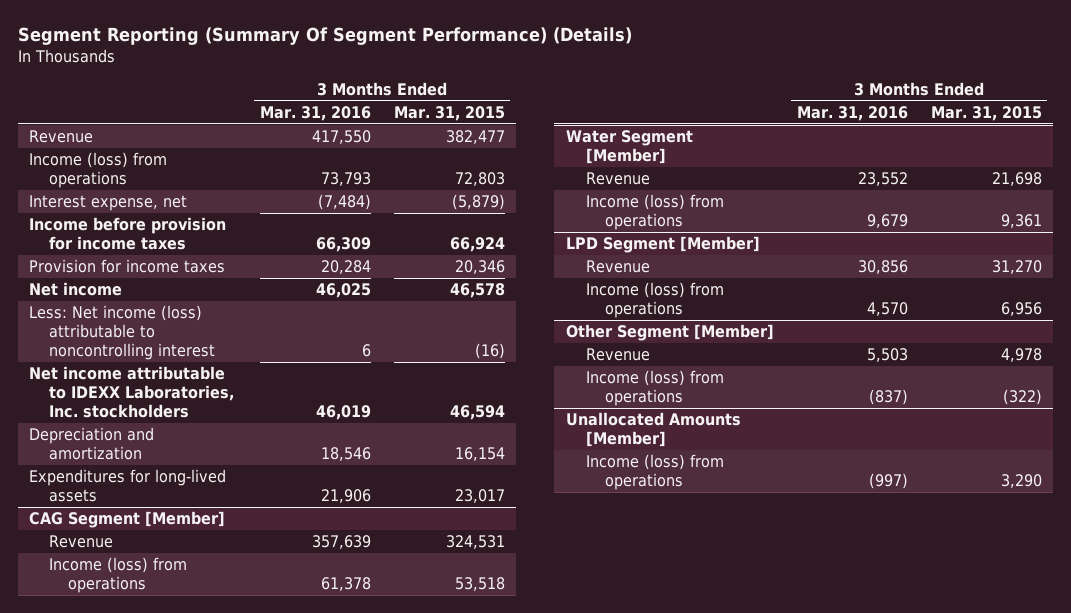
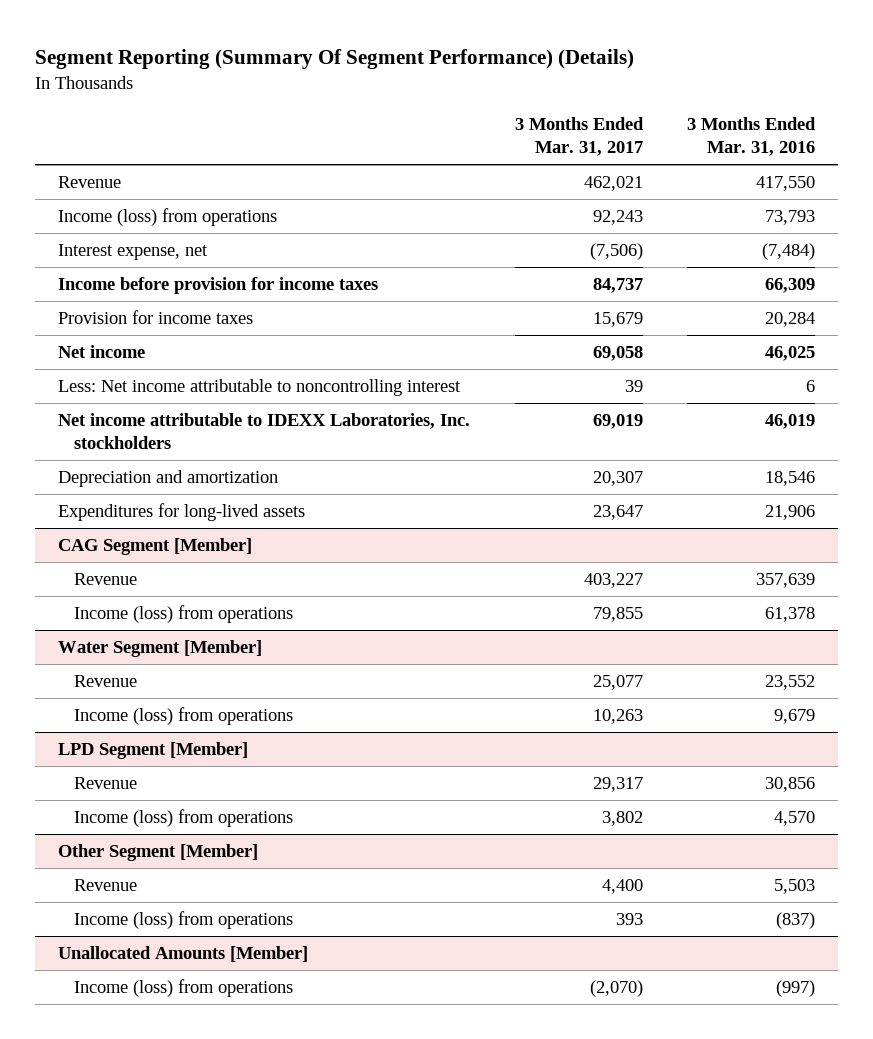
- | 3 Months Ended Mar. 31, 2016 | 3 Months Ended Mar. 31, 2015
+ | 3 Months Ended Mar. 31, 2017 | 3 Months Ended Mar. 31, 2016
- Less: Net income (loss) attributable to noncontrolling interest | 6 | (16)
+ Less: Net income attributable to noncontrolling interest | 39 | 6

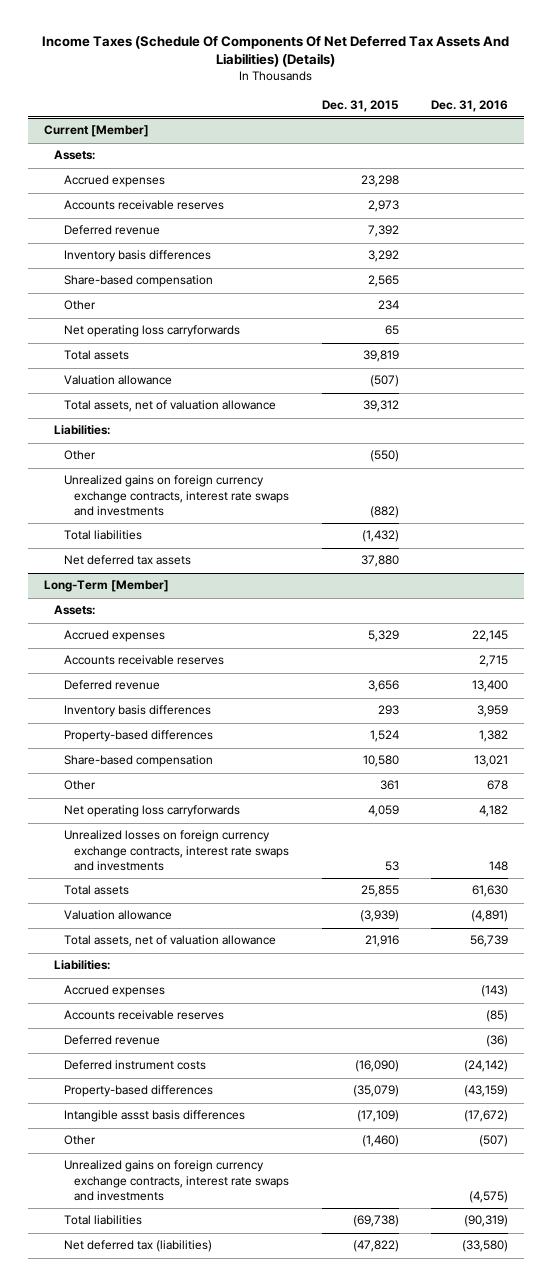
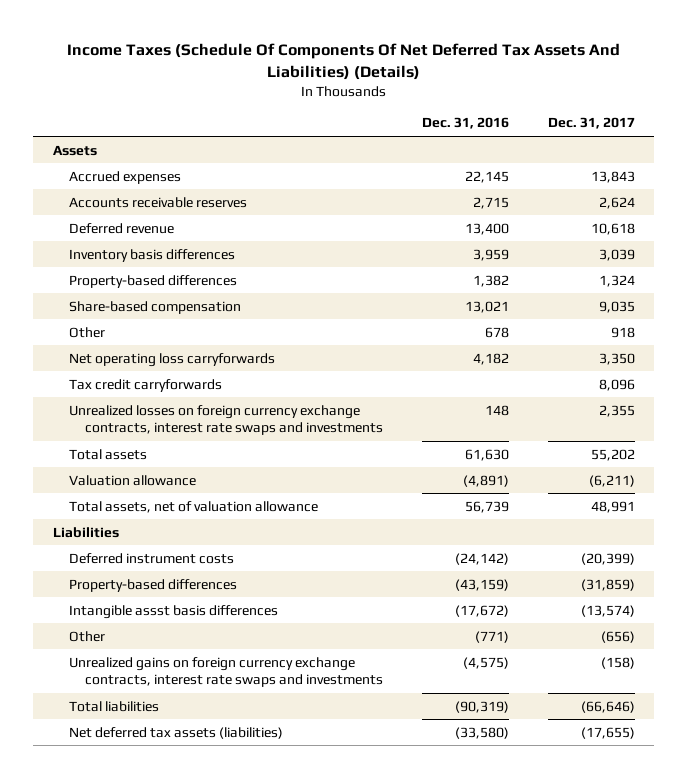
- | Dec. 31, 2015 | Dec. 31, 2016
+ | Dec. 31, 2016 | Dec. 31, 2017
- Current [Member]
- Assets:
- Accrued expenses | 23,298 |
- Accounts receivable reserves | 2,973 |
- Deferred revenue | 7,392 |
- Inventory basis differences | 3,292 |
- Share-based compensation | 2,565 |
- Other | 234 |
- Net operating loss carryforwards | 65 |
- Total assets | 39,819 |
- Valuation allowance | (507) |
- Total assets, net of valuation allowance | 39,312 |
- Liabilities:
- Other | (550) |
- Unrealized gains on foreign currency exchange contracts, interest rate swaps and investments | (882) |
- Total liabilities | (1,432) |
- Net deferred tax assets | 37,880 |
- Long-Term [Member]
- Assets:
+ Assets
+ Tax credit carryforwards | | 8,096
- Liabilities:
- Accrued expenses | | (143)
- Accounts receivable reserves | | (85)
- Deferred revenue | | (36)
+ Liabilities
- Other | (1,460) | (507)
+ Other | (771) | (656)
- Net deferred tax (liabilities) | (47,822) | (33,580)
+ Net deferred tax assets (liabilities) | (33,580) | (17,655)

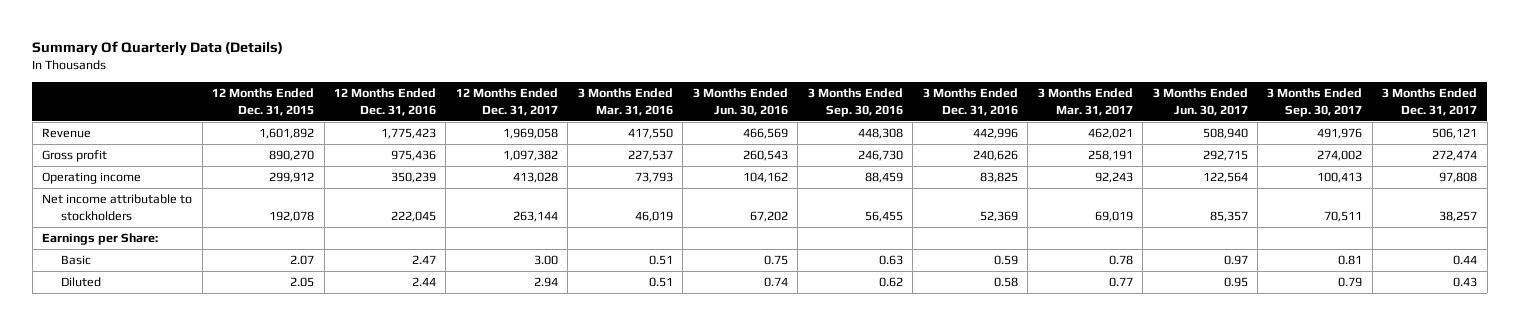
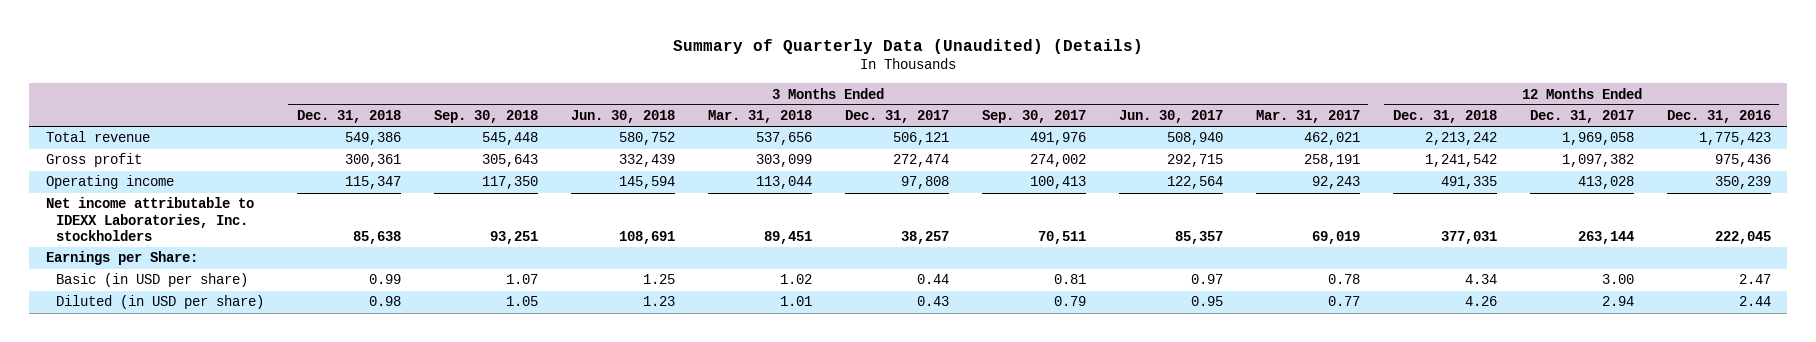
- Summary Of Quarterly Data (Details)
+ Summary of Quarterly Data (Unaudited) (Details)
- | 12 Months Ended Dec. 31, 2015 | 12 Months Ended Dec. 31, 2016 | 12 Months Ended Dec. 31, 2017 | 3 Months Ended Mar. 31, 2016 | 3 Months Ended Jun. 30, 2016 | 3 Months Ended Sep. 30, 2016 | 3 Months Ended Dec. 31, 2016 | 3 Months Ended Mar. 31, 2017 | 3 Months Ended Jun. 30, 2017 | 3 Months Ended Sep. 30, 2017 | 3 Months Ended Dec. 31, 2017
+ | 3 Months Ended Dec. 31, 2018 | 3 Months Ended Sep. 30, 2018 | 3 Months Ended Jun. 30, 2018 | 3 Months Ended Mar. 31, 2018 | 3 Months Ended Dec. 31, 2017 | 3 Months Ended Sep. 30, 2017 | 3 Months Ended Jun. 30, 2017 | 3 Months Ended Mar. 31, 2017 | 12 Months Ended Dec. 31, 2018 | 12 Months Ended Dec. 31, 2017 | 12 Months Ended Dec. 31, 2016
- Revenue | 1,601,892 | 1,775,423 | 1,969,058 | 417,550 | 466,569 | 448,308 | 442,996 | 462,021 | 508,940 | 491,976 | 506,121
+ Total revenue | 549,386 | 545,448 | 580,752 | 537,656 | 506,121 | 491,976 | 508,940 | 462,021 | 2,213,242 | 1,969,058 | 1,775,423
- Net income attributable to stockholders | 192,078 | 222,045 | 263,144 | 46,019 | 67,202 | 56,455 | 52,369 | 69,019 | 85,357 | 70,511 | 38,257
+ Net income attributable to IDEXX Laboratories, Inc. stockholders | 85,638 | 93,251 | 108,691 | 89,451 | 38,257 | 70,511 | 85,357 | 69,019 | 377,031 | 263,144 | 222,045
- Basic | 2.07 | 2.47 | 3.00 | 0.51 | 0.75 | 0.63 | 0.59 | 0.78 | 0.97 | 0.81 | 0.44
- Diluted | 2.05 | 2.44 | 2.94 | 0.51 | 0.74 | 0.62 | 0.58 | 0.77 | 0.95 | 0.79 | 0.43
+ Basic (in USD per share) | 0.99 | 1.07 | 1.25 | 1.02 | 0.44 | 0.81 | 0.97 | 0.78 | 4.34 | 3.00 | 2.47
+ Diluted (in USD per share) | 0.98 | 1.05 | 1.23 | 1.01 | 0.43 | 0.79 | 0.95 | 0.77 | 4.26 | 2.94 | 2.44

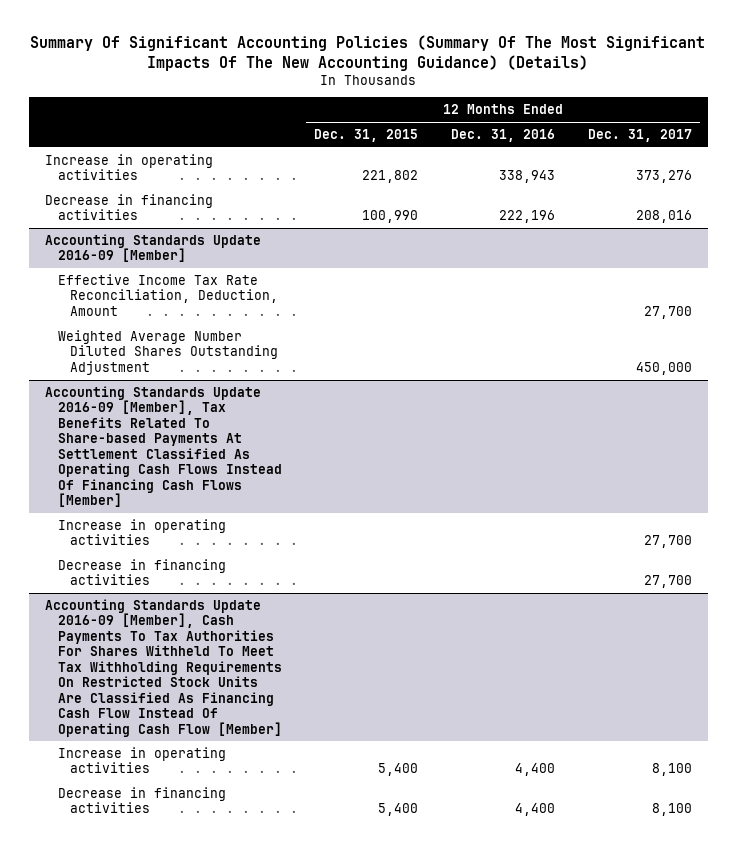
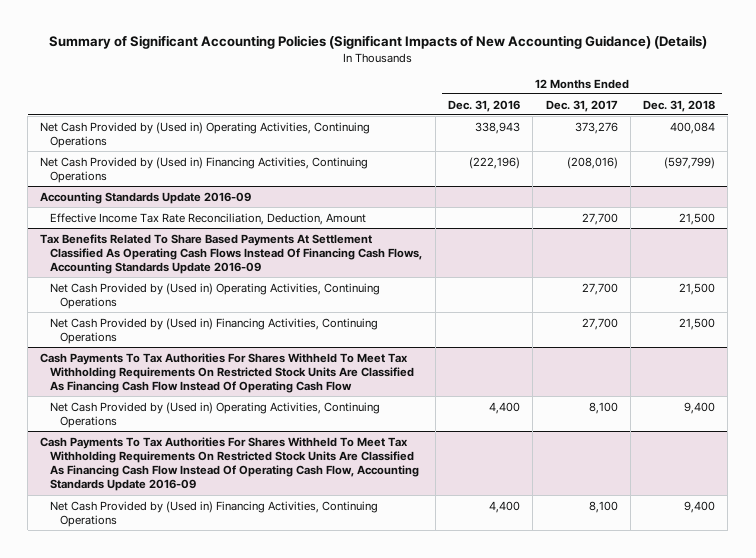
- Summary Of Significant Accounting Policies (Summary Of The Most Significant Impacts Of The New Accounting Guidance) (Details)
+ Summary of Significant Accounting Policies (Significant Impacts of New Accounting Guidance) (Details)
- | 12 Months Ended Dec. 31, 2015 | 12 Months Ended Dec. 31, 2016 | 12 Months Ended Dec. 31, 2017
+ | 12 Months Ended Dec. 31, 2016 | 12 Months Ended Dec. 31, 2017 | 12 Months Ended Dec. 31, 2018
- Increase in operating activities | 221,802 | 338,943 | 373,276
- Decrease in financing activities | 100,990 | 222,196 | 208,016
- Accounting Standards Update 2016-09 [Member]
+ Net Cash Provided by (Used in) Operating Activities, Continuing Operations | 338,943 | 373,276 | 400,084
+ Net Cash Provided by (Used in) Financing Activities, Continuing Operations | (222,196) | (208,016) | (597,799)
+ Accounting Standards Update 2016-09
- Weighted Average Number Diluted Shares Outstanding Adjustment | | | 450,000
- Accounting Standards Update 2016-09 [Member], Tax Benefits Related To Share-based Payments At Settlement Classified As Operating Cash Flows Instead Of Financing Cash Flows [Member]
- Increase in operating activities | | | 27,700
- Decrease in financing activities | | | 27,700
- Accounting Standards Update 2016-09 [Member], Cash Payments To Tax Authorities For Shares Withheld To Meet Tax Withholding Requirements On Restricted Stock Units Are Classified As Financing Cash Flow Instead Of Operating Cash Flow [Member]
- Increase in operating activities | 5,400 | 4,400 | 8,100
- Decrease in financing activities | 5,400 | 4,400 | 8,100
+ Tax Benefits Related To Share Based Payments At Settlement Classified As Operating Cash Flows Instead Of Financing Cash Flows, Accounting Standards Update 2016-09
+ Net Cash Provided by (Used in) Operating Activities, Continuing Operations | | 27,700 | 21,500
+ Net Cash Provided by (Used in) Financing Activities, Continuing Operations | | 27,700 | 21,500
+ Cash Payments To Tax Authorities For Shares Withheld To Meet Tax Withholding Requirements On Restricted Stock Units Are Classified As Financing Cash Flow Instead Of Operating Cash Flow
+ Net Cash Provided by (Used in) Operating Activities, Continuing Operations | 4,400 | 8,100 | 9,400
+ Cash Payments To Tax Authorities For Shares Withheld To Meet Tax Withholding Requirements On Restricted Stock Units Are Classified As Financing Cash Flow Instead Of Operating Cash Flow, Accounting Standards Update 2016-09
+ Net Cash Provided by (Used in) Financing Activities, Continuing Operations | 4,400 | 8,100 | 9,400

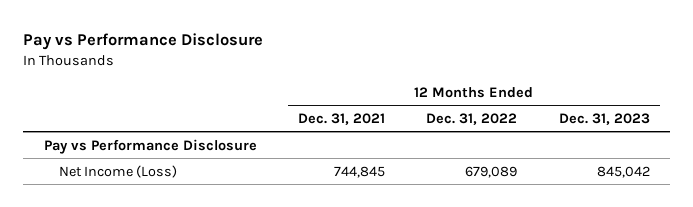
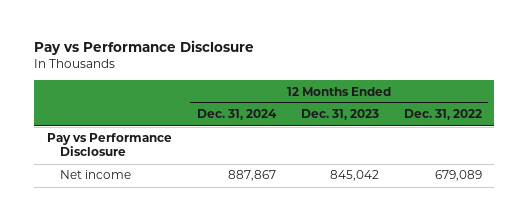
- | 12 Months Ended Dec. 31, 2021 | 12 Months Ended Dec. 31, 2022 | 12 Months Ended Dec. 31, 2023
+ | 12 Months Ended Dec. 31, 2024 | 12 Months Ended Dec. 31, 2023 | 12 Months Ended Dec. 31, 2022
- Net Income (Loss) | 744,845 | 679,089 | 845,042
+ Net income | 887,867 | 845,042 | 679,089

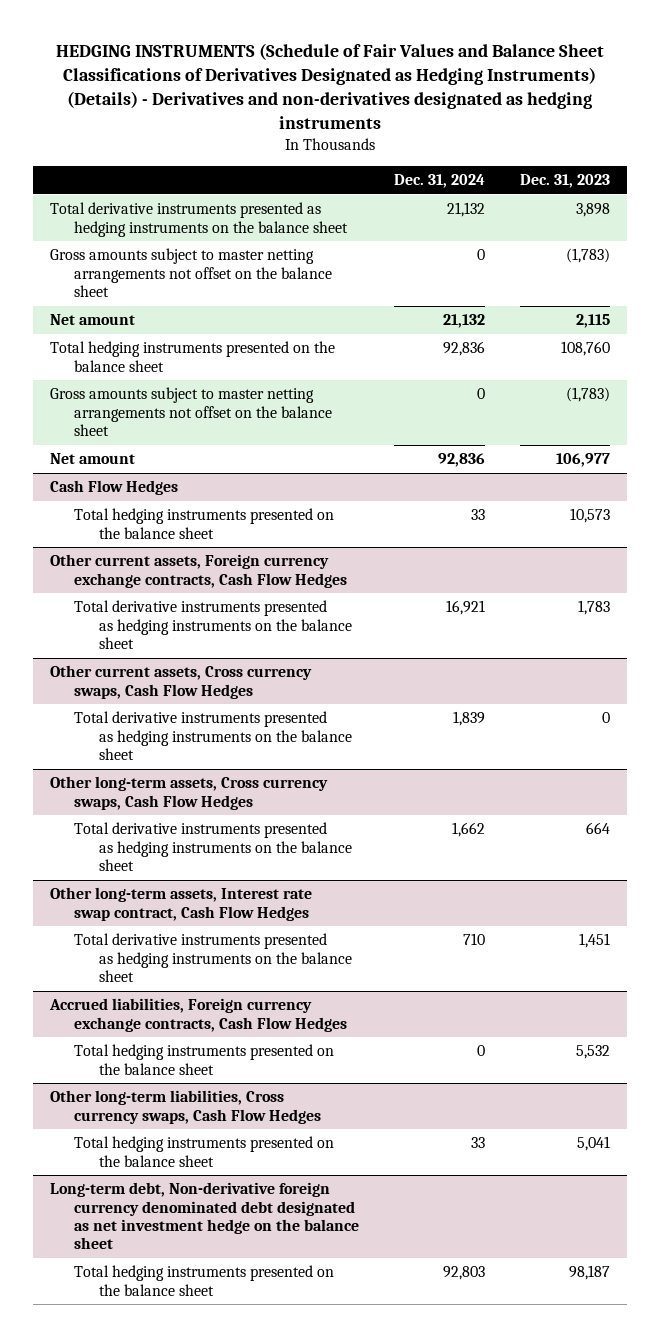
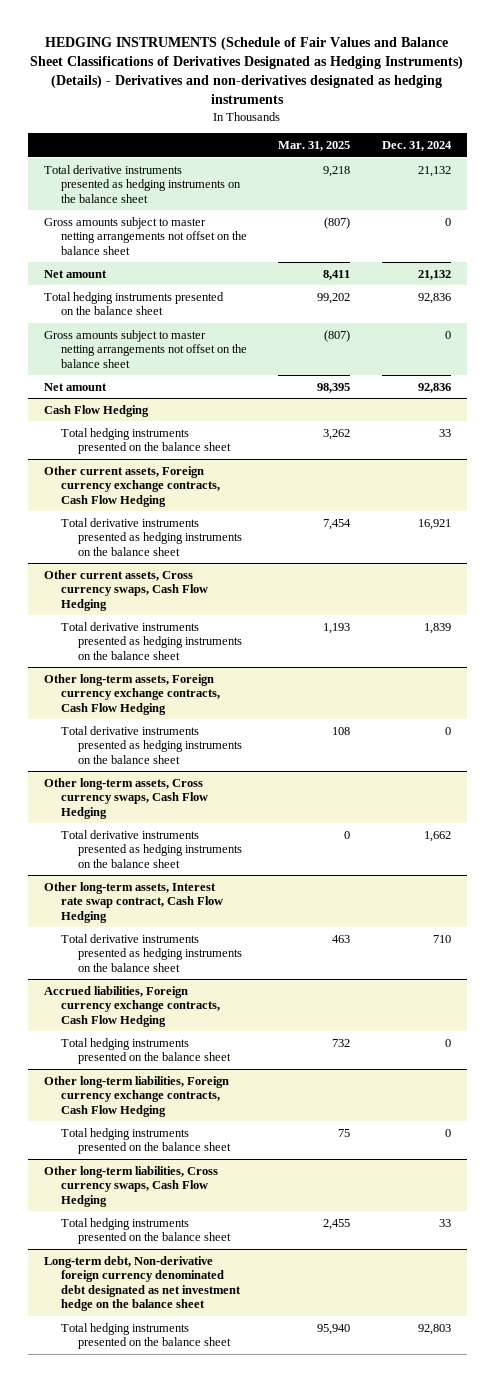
- | Dec. 31, 2024 | Dec. 31, 2023
+ | Mar. 31, 2025 | Dec. 31, 2024
- Cash Flow Hedges
+ Cash Flow Hedging
- Other current assets, Foreign currency exchange contracts, Cash Flow Hedges
+ Other current assets, Foreign currency exchange contracts, Cash Flow Hedging
- Other current assets, Cross currency swaps, Cash Flow Hedges
+ Other current assets, Cross currency swaps, Cash Flow Hedging
- Other long-term assets, Cross currency swaps, Cash Flow Hedges
+ Other long-term assets, Foreign currency exchange contracts, Cash Flow Hedging
+ Total derivative instruments presented as hedging instruments on the balance sheet | 108 | 0
+ Other long-term assets, Cross currency swaps, Cash Flow Hedging
- Other long-term assets, Interest rate swap contract, Cash Flow Hedges
+ Other long-term assets, Interest rate swap contract, Cash Flow Hedging
- Accrued liabilities, Foreign currency exchange contracts, Cash Flow Hedges
+ Accrued liabilities, Foreign currency exchange contracts, Cash Flow Hedging
- Other long-term liabilities, Cross currency swaps, Cash Flow Hedges
+ Other long-term liabilities, Foreign currency exchange contracts, Cash Flow Hedging
+ Total hedging instruments presented on the balance sheet | 75 | 0
+ Other long-term liabilities, Cross currency swaps, Cash Flow Hedging

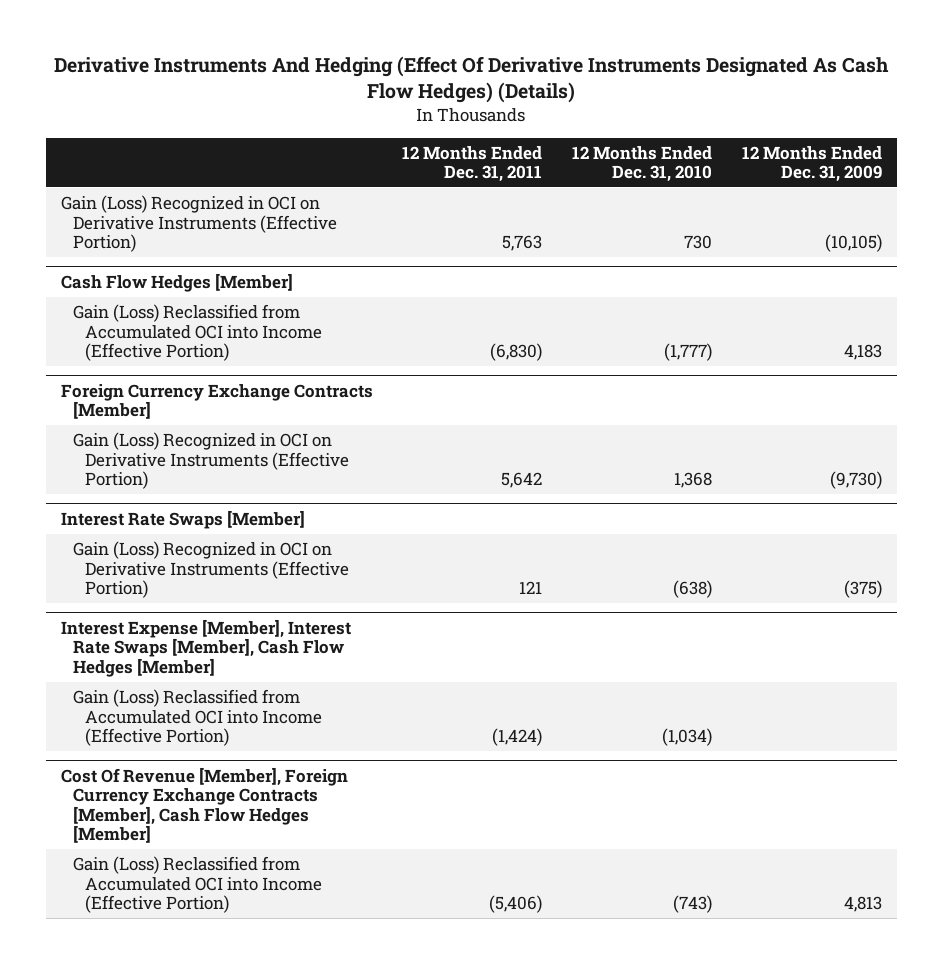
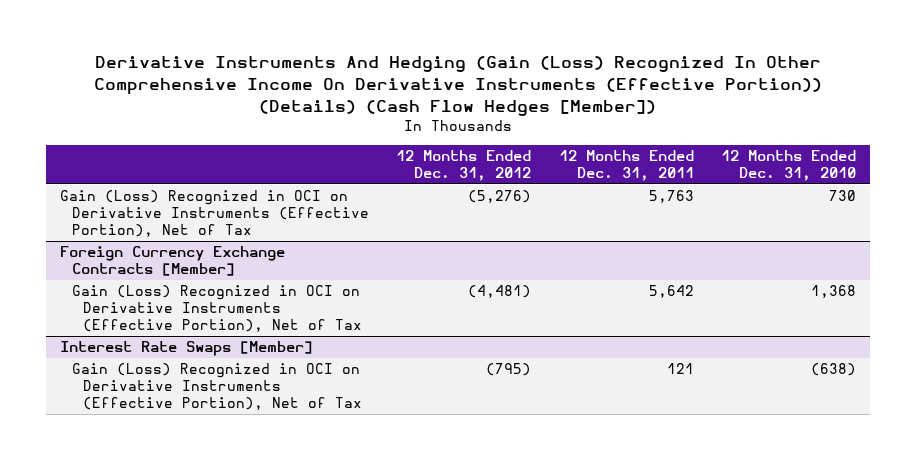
- Derivative Instruments And Hedging (Effect Of Derivative Instruments Designated As Cash Flow Hedges) (Details)
+ Derivative Instruments And Hedging (Gain (Loss) Recognized In Other Comprehensive Income On Derivative Instruments (Effective Portion)) (Details) (Cash Flow Hedges [Member])
- | 12 Months Ended Dec. 31, 2011 | 12 Months Ended Dec. 31, 2010 | 12 Months Ended Dec. 31, 2009
+ | 12 Months Ended Dec. 31, 2012 | 12 Months Ended Dec. 31, 2011 | 12 Months Ended Dec. 31, 2010
- Gain (Loss) Recognized in OCI on Derivative Instruments (Effective Portion) | 5,763 | 730 | (10,105)
- Cash Flow Hedges [Member]
- Gain (Loss) Reclassified from Accumulated OCI into Income (Effective Portion) | (6,830) | (1,777) | 4,183
+ Gain (Loss) Recognized in OCI on Derivative Instruments (Effective Portion), Net of Tax | (5,276) | 5,763 | 730
@ Foreign Currency Exchange Contracts [Member]
- Gain (Loss) Recognized in OCI on Derivative Instruments (Effective Portion) | 5,642 | 1,368 | (9,730)
+ Gain (Loss) Recognized in OCI on Derivative Instruments (Effective Portion), Net of Tax | (4,481) | 5,642 | 1,368
@ Interest Rate Swaps [Member]
- Gain (Loss) Recognized in OCI on Derivative Instruments (Effective Portion) | 121 | (638) | (375)
- Interest Expense [Member], Interest Rate Swaps [Member], Cash Flow Hedges [Member]
- Gain (Loss) Reclassified from Accumulated OCI into Income (Effective Portion) | (1,424) | (1,034) |
- Cost Of Revenue [Member], Foreign Currency Exchange Contracts [Member], Cash Flow Hedges [Member]
- Gain (Loss) Reclassified from Accumulated OCI into Income (Effective Portion) | (5,406) | (743) | 4,813
@ Interest Rate Swaps [Member]
+ Gain (Loss) Recognized in OCI on Derivative Instruments (Effective Portion), Net of Tax | (795) | 121 | (638)

